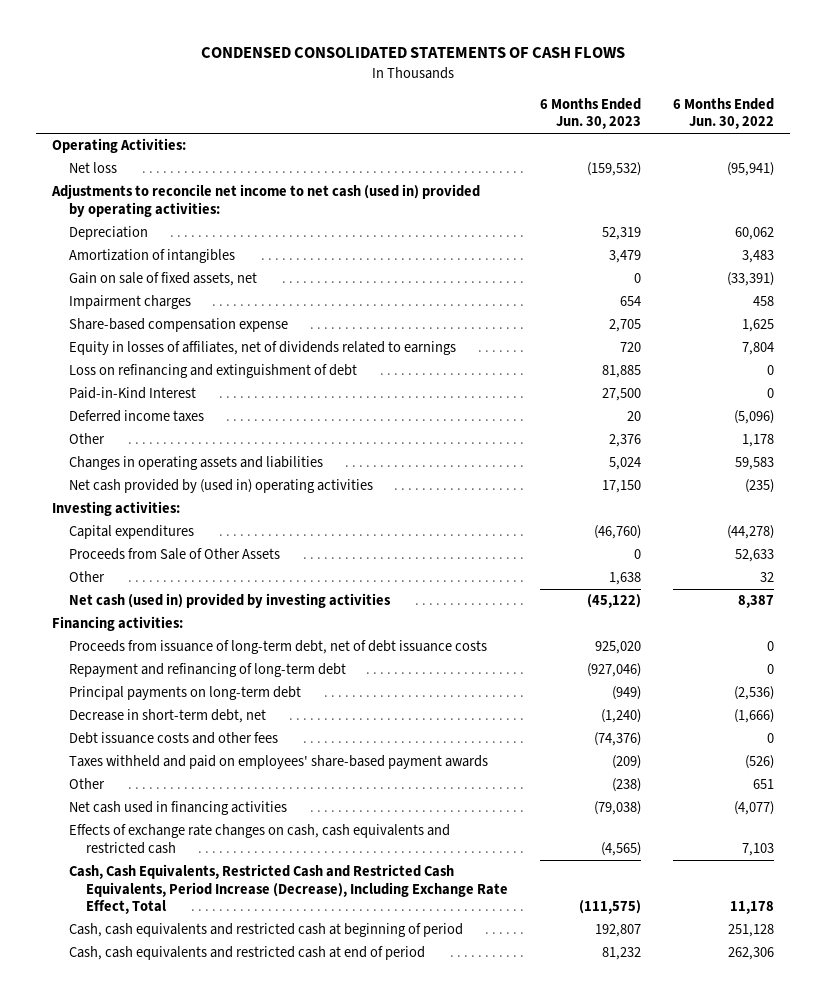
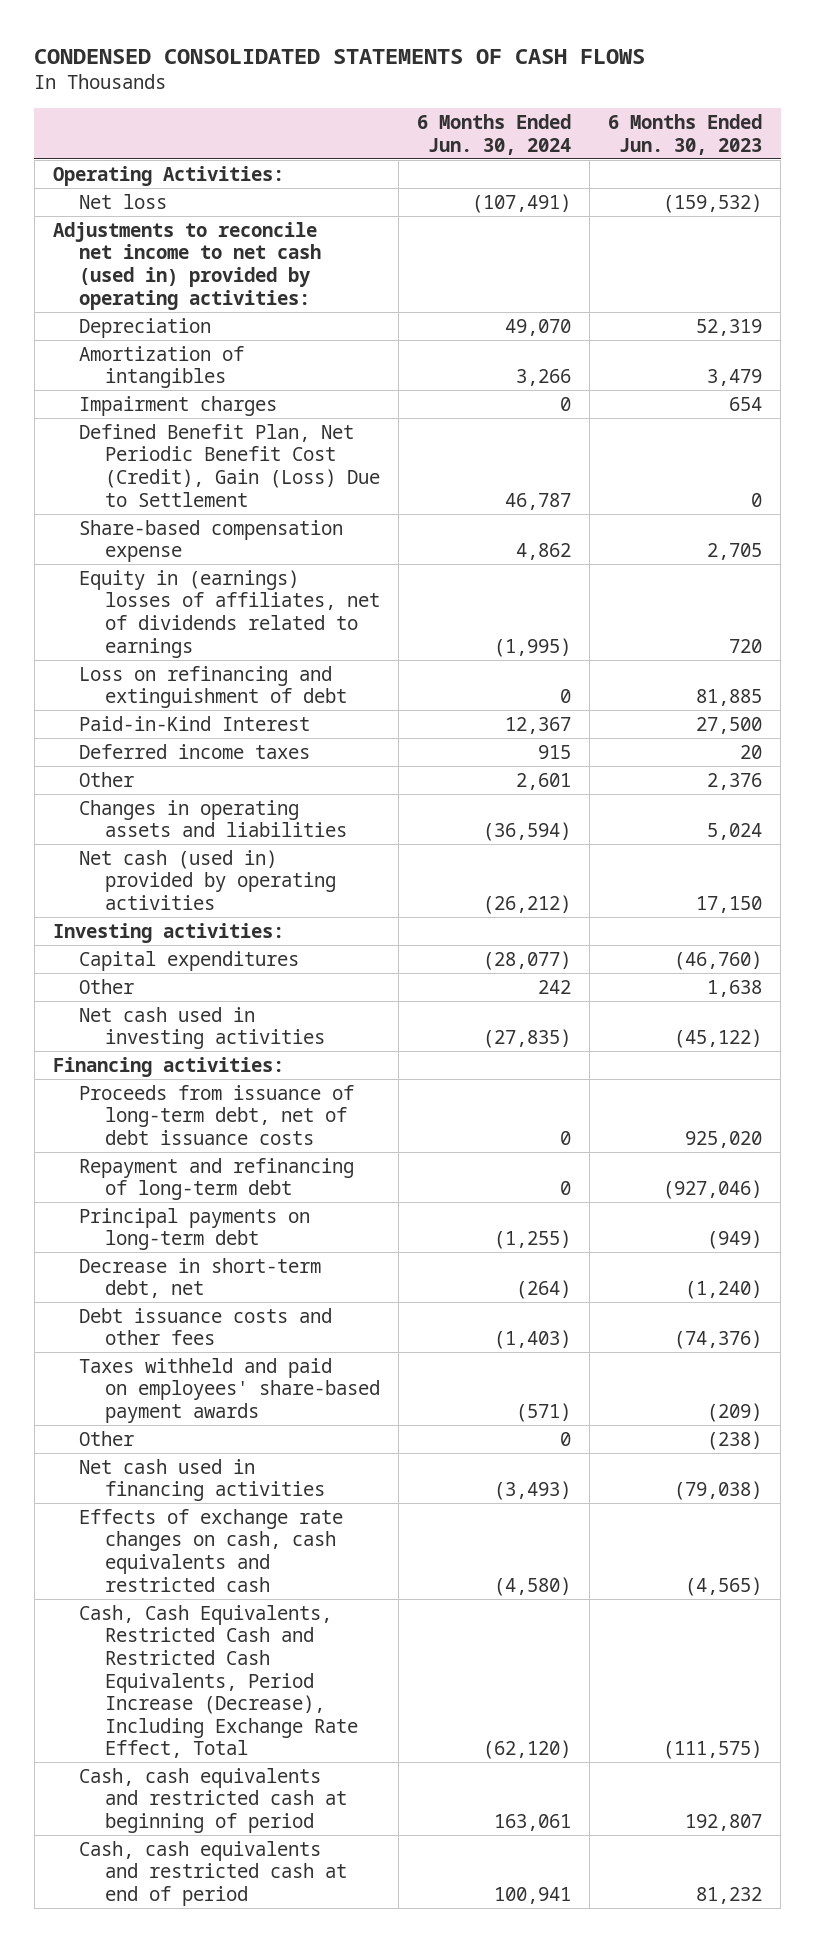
- | 6 Months Ended Jun. 30, 2023 | 6 Months Ended Jun. 30, 2022
+ | 6 Months Ended Jun. 30, 2024 | 6 Months Ended Jun. 30, 2023
- Gain on sale of fixed assets, net | 0 | (33,391)
+ Defined Benefit Plan, Net Periodic Benefit Cost (Credit), Gain (Loss) Due to Settlement | 46,787 | 0
- Equity in losses of affiliates, net of dividends related to earnings | 720 | 7,804
+ Equity in (earnings) losses of affiliates, net of dividends related to earnings | (1,995) | 720
- Net cash provided by (used in) operating activities | 17,150 | (235)
+ Net cash (used in) provided by operating activities | (26,212) | 17,150
- Proceeds from Sale of Other Assets | 0 | 52,633
- Net cash (used in) provided by investing activities | (45,122) | 8,387
+ Net cash used in investing activities | (27,835) | (45,122)

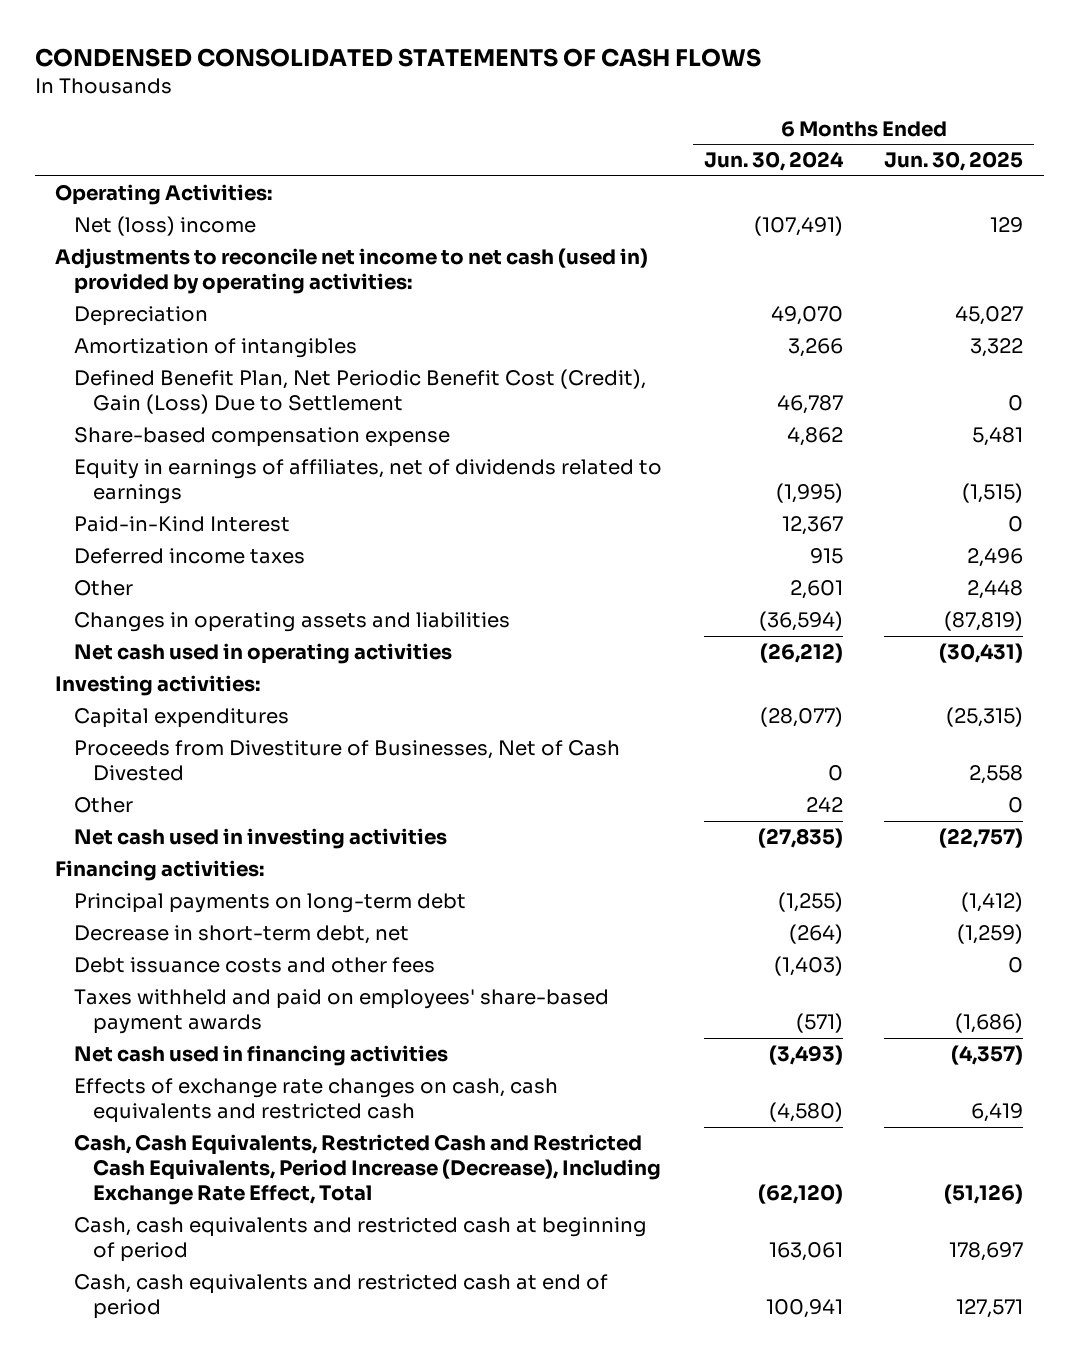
- | 6 Months Ended Jun. 30, 2024 | 6 Months Ended Jun. 30, 2023
+ | 6 Months Ended Jun. 30, 2024 | 6 Months Ended Jun. 30, 2025
- Net loss | (107,491) | (159,532)
+ Net (loss) income | (107,491) | 129
- Impairment charges | 0 | 654
- Equity in (earnings) losses of affiliates, net of dividends related to earnings | (1,995) | 720
- Loss on refinancing and extinguishment of debt | 0 | 81,885
+ Equity in earnings of affiliates, net of dividends related to earnings | (1,995) | (1,515)
- Net cash (used in) provided by operating activities | (26,212) | 17,150
+ Net cash used in operating activities | (26,212) | (30,431)
+ Proceeds from Divestiture of Businesses, Net of Cash Divested | 0 | 2,558
- Proceeds from issuance of long-term debt, net of debt issuance costs | 0 | 925,020
- Repayment and refinancing of long-term debt | 0 | (927,046)
- Other | 0 | (238)

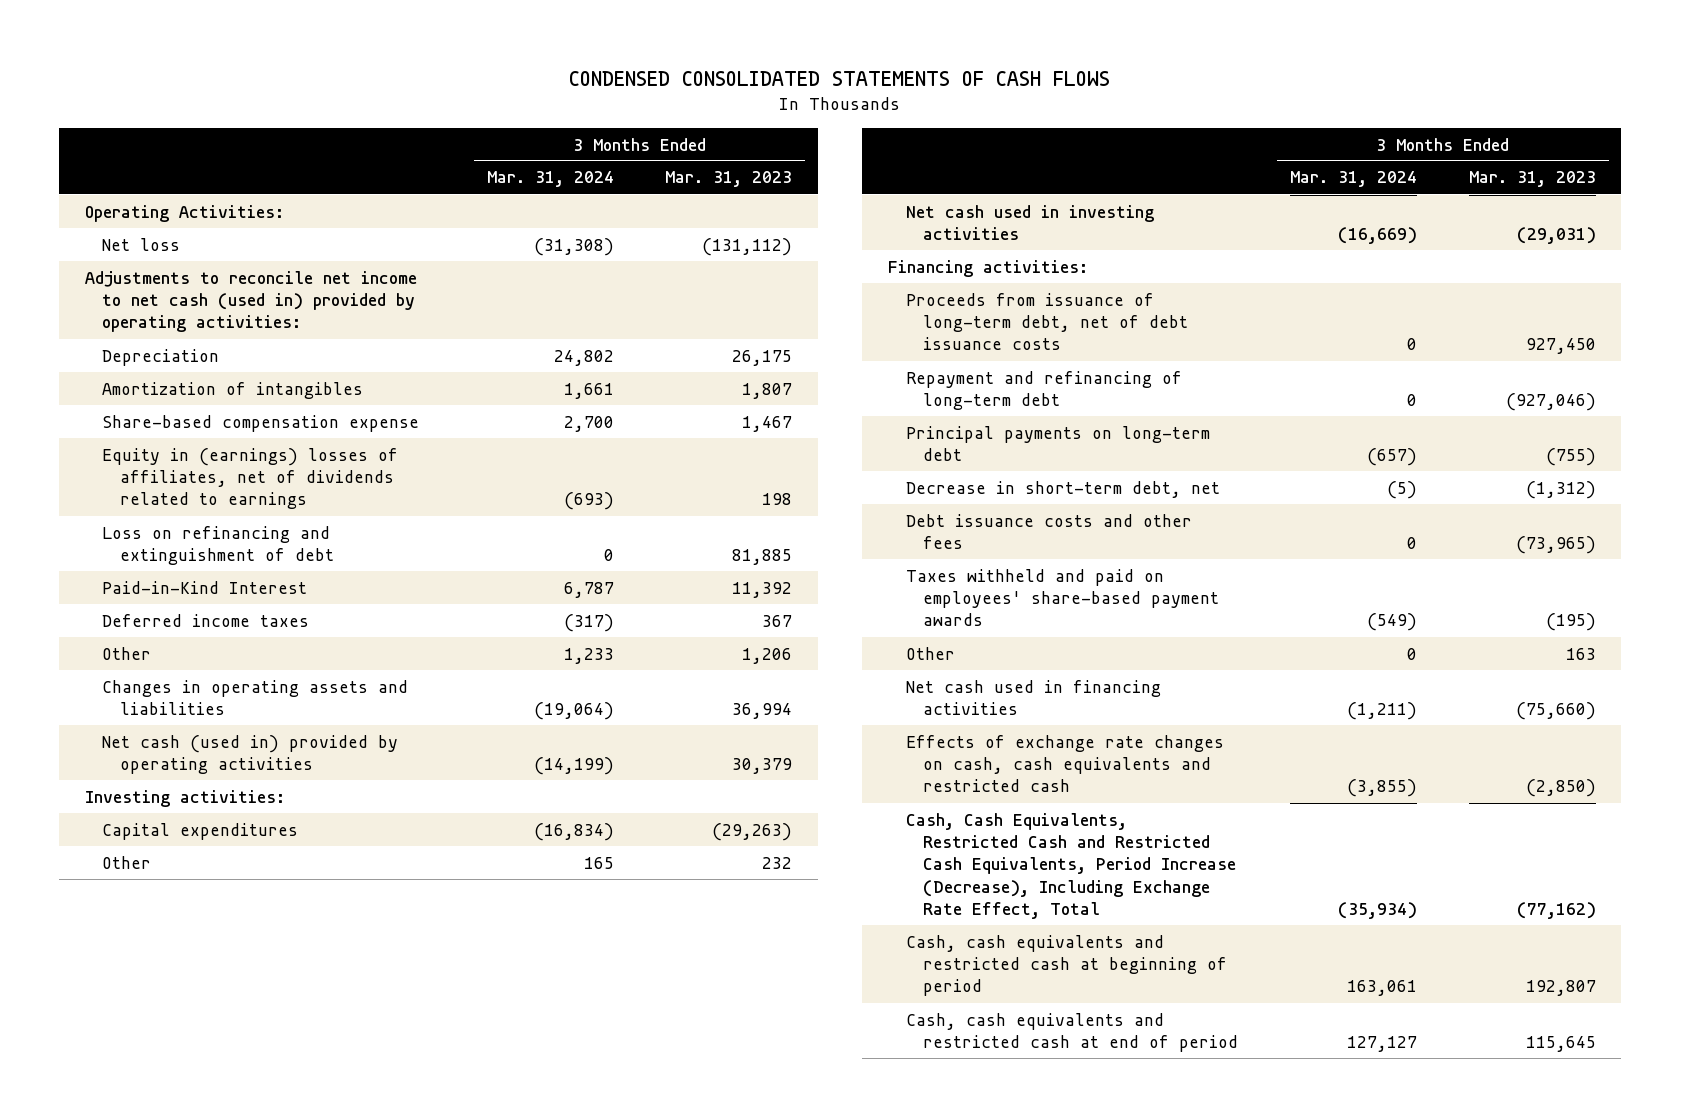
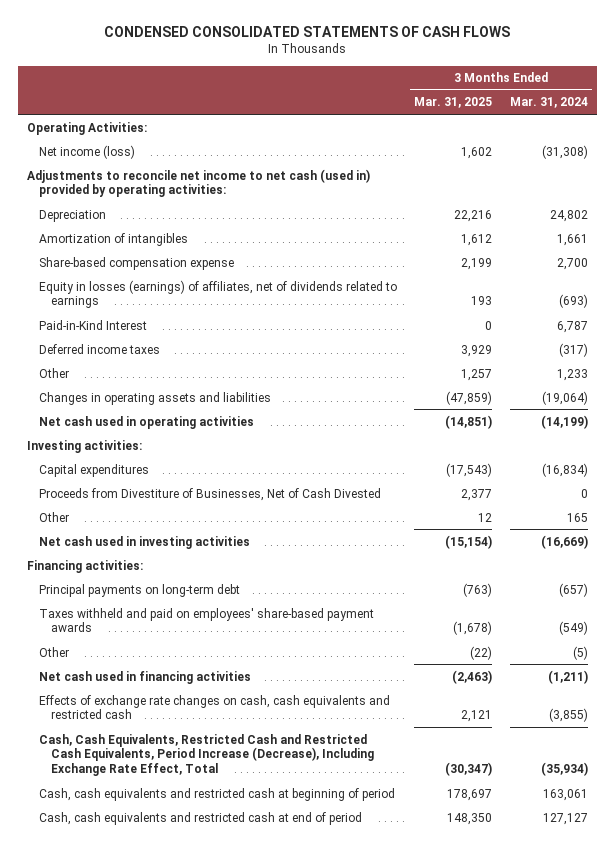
- | 3 Months Ended Mar. 31, 2024 | 3 Months Ended Mar. 31, 2023
+ | 3 Months Ended Mar. 31, 2025 | 3 Months Ended Mar. 31, 2024
- Net loss | (31,308) | (131,112)
+ Net income (loss) | 1,602 | (31,308)
- Equity in (earnings) losses of affiliates, net of dividends related to earnings | (693) | 198
- Loss on refinancing and extinguishment of debt | 0 | 81,885
+ Equity in losses (earnings) of affiliates, net of dividends related to earnings | 193 | (693)
- Net cash (used in) provided by operating activities | (14,199) | 30,379
+ Net cash used in operating activities | (14,851) | (14,199)
+ Proceeds from Divestiture of Businesses, Net of Cash Divested | 2,377 | 0
- Proceeds from issuance of long-term debt, net of debt issuance costs | 0 | 927,450
- Repayment and refinancing of long-term debt | 0 | (927,046)
- Decrease in short-term debt, net | (5) | (1,312)
- Debt issuance costs and other fees | 0 | (73,965)
- Other | 0 | 163
+ Other | (22) | (5)

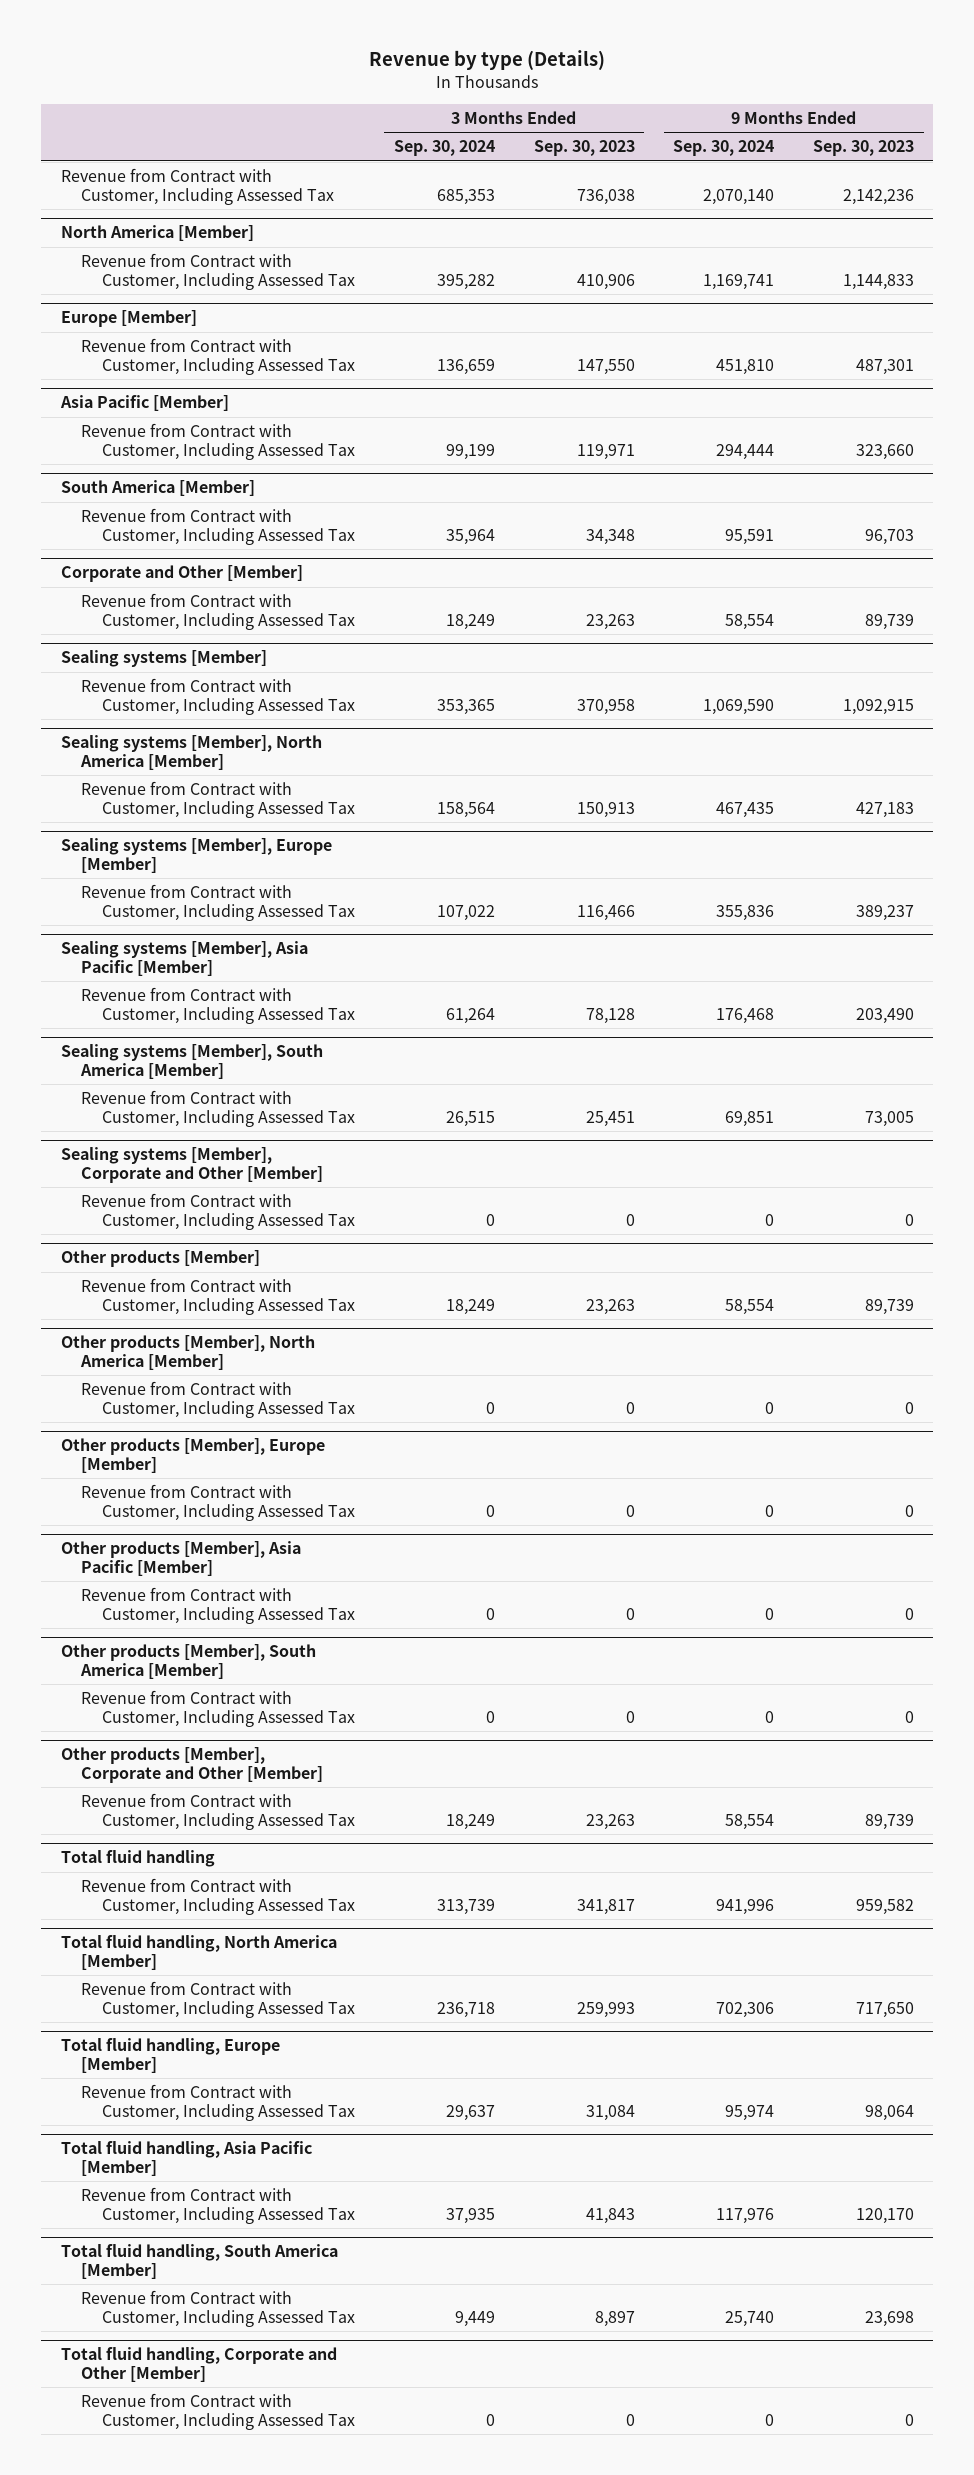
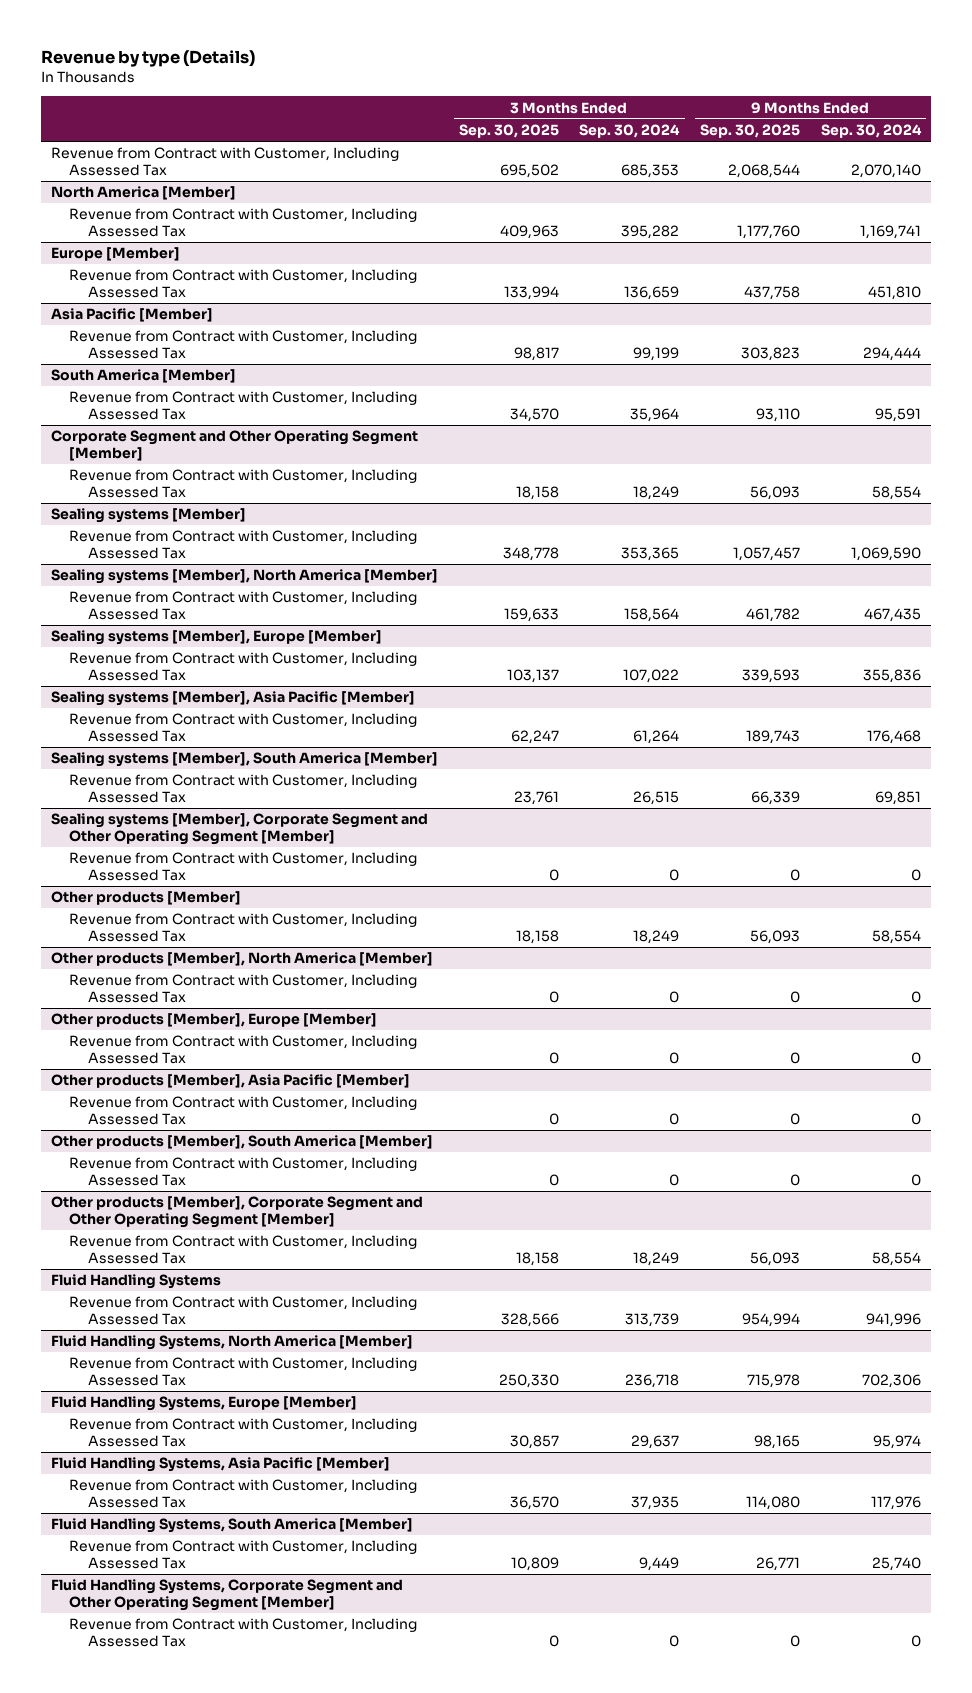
- | 3 Months Ended Sep. 30, 2024 | 3 Months Ended Sep. 30, 2023 | 9 Months Ended Sep. 30, 2024 | 9 Months Ended Sep. 30, 2023
+ | 3 Months Ended Sep. 30, 2025 | 3 Months Ended Sep. 30, 2024 | 9 Months Ended Sep. 30, 2025 | 9 Months Ended Sep. 30, 2024
- Corporate and Other [Member]
+ Corporate Segment and Other Operating Segment [Member]
- Sealing systems [Member], Corporate and Other [Member]
+ Sealing systems [Member], Corporate Segment and Other Operating Segment [Member]
- Other products [Member], Corporate and Other [Member]
+ Other products [Member], Corporate Segment and Other Operating Segment [Member]
- Total fluid handling
+ Fluid Handling Systems
- Total fluid handling, North America [Member]
+ Fluid Handling Systems, North America [Member]
- Total fluid handling, Europe [Member]
+ Fluid Handling Systems, Europe [Member]
- Total fluid handling, Asia Pacific [Member]
+ Fluid Handling Systems, Asia Pacific [Member]
- Total fluid handling, South America [Member]
+ Fluid Handling Systems, South America [Member]
- Total fluid handling, Corporate and Other [Member]
+ Fluid Handling Systems, Corporate Segment and Other Operating Segment [Member]

